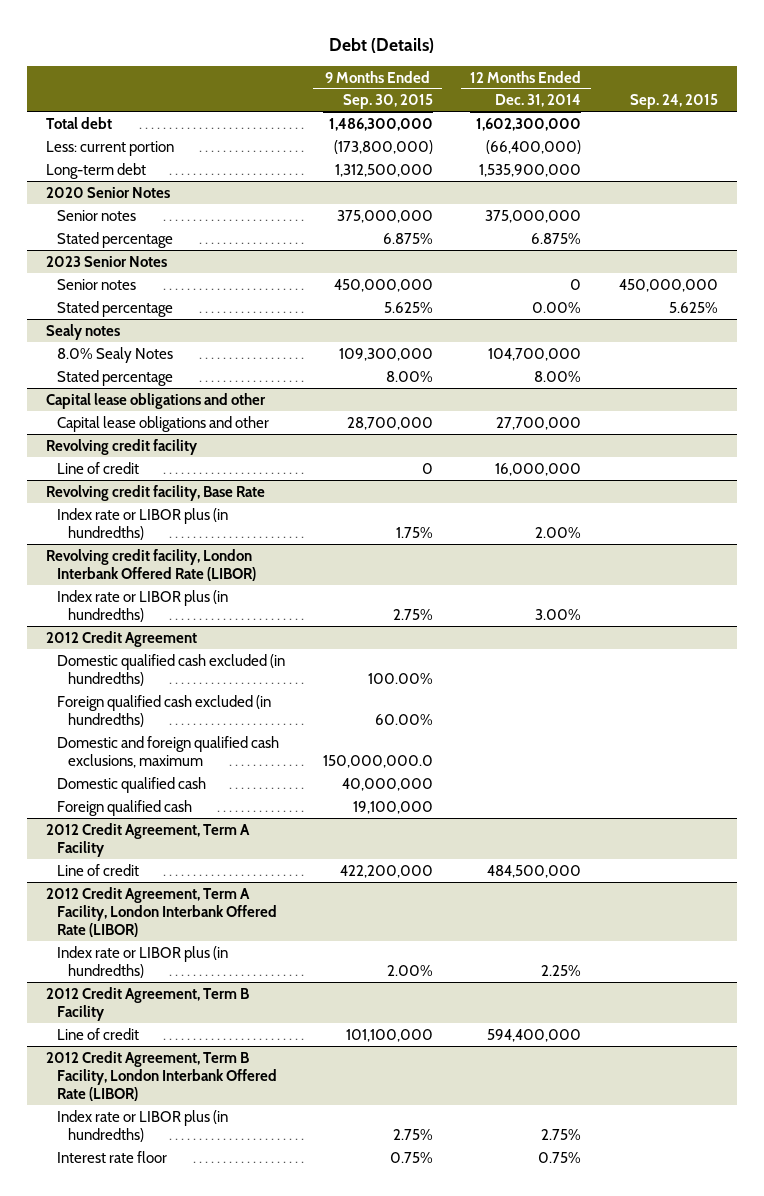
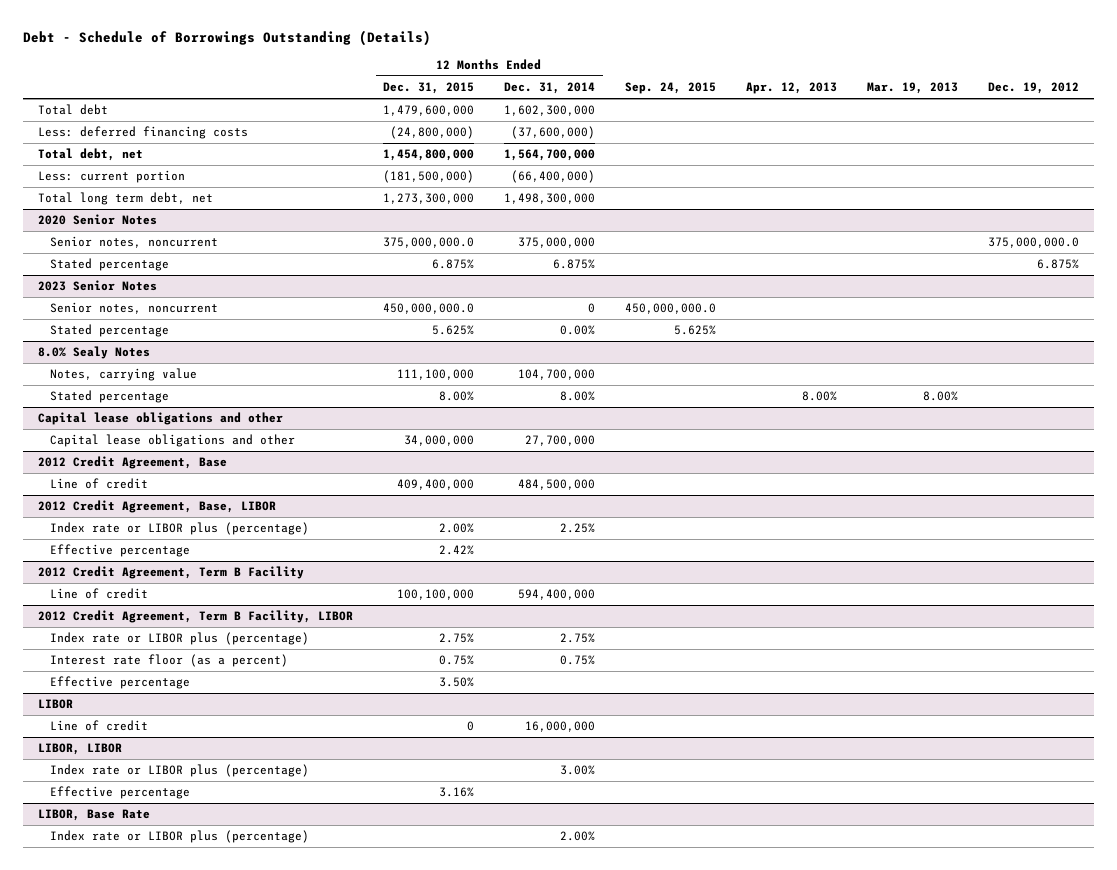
- Debt (Details)
+ Debt - Schedule of Borrowings Outstanding (Details)
- | 9 Months Ended Sep. 30, 2015 | 12 Months Ended Dec. 31, 2014 | Sep. 24, 2015
+ | 12 Months Ended Dec. 31, 2015 | 12 Months Ended Dec. 31, 2014 | Sep. 24, 2015 | Apr. 12, 2013 | Mar. 19, 2013 | Dec. 19, 2012
+ Less: deferred financing costs | (24,800,000) | (37,600,000) | | | |
+ Total debt, net | 1,454,800,000 | 1,564,700,000 | | | |
- Long-term debt | 1,312,500,000 | 1,535,900,000 |
+ Total long term debt, net | 1,273,300,000 | 1,498,300,000 | | | |
@ 2020 Senior Notes
- Senior notes | 375,000,000 | 375,000,000 |
+ Senior notes, noncurrent | 375,000,000.0 | 375,000,000 | | | | 375,000,000.0
@ 2023 Senior Notes
- Senior notes | 450,000,000 | 0 | 450,000,000
+ Senior notes, noncurrent | 450,000,000.0 | 0 | 450,000,000.0 | | |
- Sealy notes
- 8.0% Sealy Notes | 109,300,000 | 104,700,000 |
+ 8.0% Sealy Notes
+ Notes, carrying value | 111,100,000 | 104,700,000 | | | |
- Revolving credit facility
- Line of credit | 0 | 16,000,000 |
- Revolving credit facility, Base Rate
- Index rate or LIBOR plus (in hundredths) | 1.75% | 2.00% |
- Revolving credit facility, London Interbank Offered Rate (LIBOR)
- Index rate or LIBOR plus (in hundredths) | 2.75% | 3.00% |
- 2012 Credit Agreement
- Domestic qualified cash excluded (in hundredths) | 100.00% | |
- Foreign qualified cash excluded (in hundredths) | 60.00% | |
- Domestic and foreign qualified cash exclusions, maximum | 150,000,000.0 | |
- Domestic qualified cash | 40,000,000 | |
- Foreign qualified cash | 19,100,000 | |
- 2012 Credit Agreement, Term A Facility
+ 2012 Credit Agreement, Base
- 2012 Credit Agreement, Term A Facility, London Interbank Offered Rate (LIBOR)
- Index rate or LIBOR plus (in hundredths) | 2.00% | 2.25% |
+ 2012 Credit Agreement, Base, LIBOR
+ Index rate or LIBOR plus (percentage) | 2.00% | 2.25% | | | |
+ Effective percentage | 2.42% | | | | |
- 2012 Credit Agreement, Term B Facility, London Interbank Offered Rate (LIBOR)
- Index rate or LIBOR plus (in hundredths) | 2.75% | 2.75% |
- Interest rate floor | 0.75% | 0.75% |
+ 2012 Credit Agreement, Term B Facility, LIBOR
+ Index rate or LIBOR plus (percentage) | 2.75% | 2.75% | | | |
+ Interest rate floor (as a percent) | 0.75% | 0.75% | | | |
+ Effective percentage | 3.50% | | | | |
+ LIBOR
+ Line of credit | 0 | 16,000,000 | | | |
+ LIBOR, LIBOR
+ Index rate or LIBOR plus (percentage) | | 3.00% | | | |
+ Effective percentage | 3.16% | | | | |
+ LIBOR, Base Rate
+ Index rate or LIBOR plus (percentage) | | 2.00% | | | |

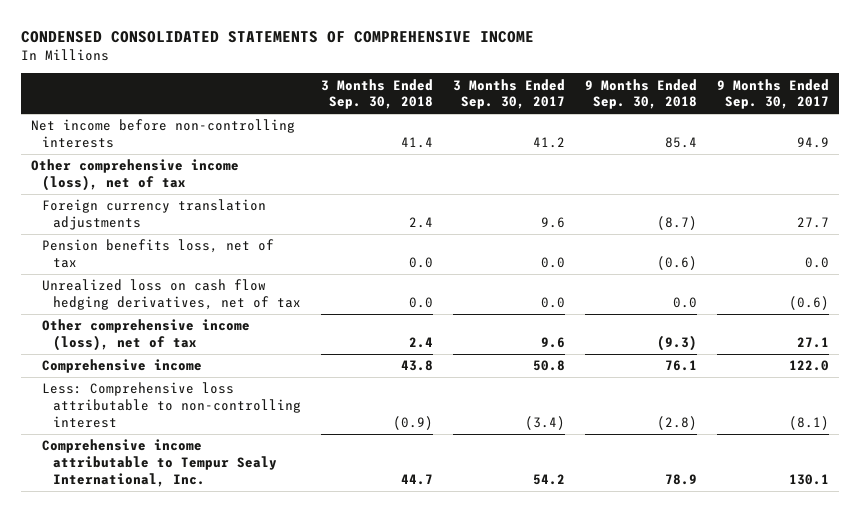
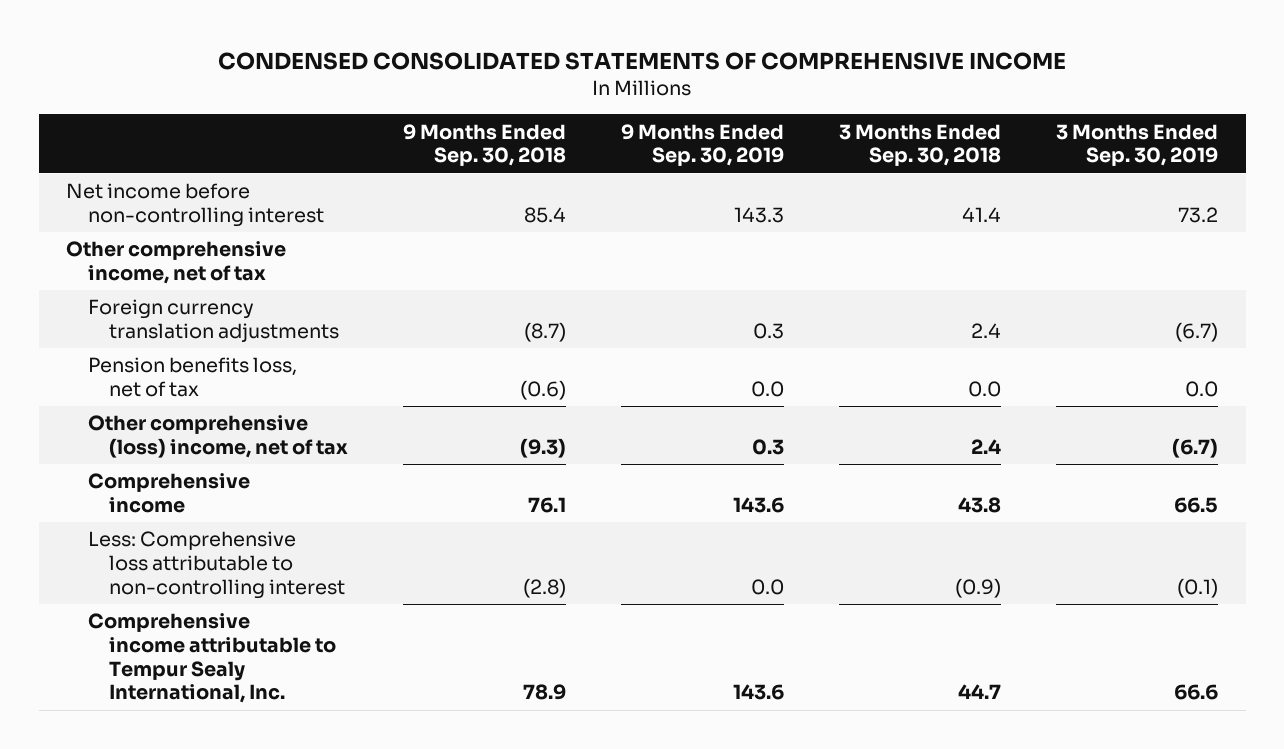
- | 3 Months Ended Sep. 30, 2018 | 3 Months Ended Sep. 30, 2017 | 9 Months Ended Sep. 30, 2018 | 9 Months Ended Sep. 30, 2017
+ | 9 Months Ended Sep. 30, 2018 | 9 Months Ended Sep. 30, 2019 | 3 Months Ended Sep. 30, 2018 | 3 Months Ended Sep. 30, 2019
- Net income before non-controlling interests | 41.4 | 41.2 | 85.4 | 94.9
- Other comprehensive income (loss), net of tax
+ Net income before non-controlling interest | 85.4 | 143.3 | 41.4 | 73.2
+ Other comprehensive income, net of tax
- Unrealized loss on cash flow hedging derivatives, net of tax | 0.0 | 0.0 | 0.0 | (0.6)
- Other comprehensive income (loss), net of tax | 2.4 | 9.6 | (9.3) | 27.1
+ Other comprehensive (loss) income, net of tax | (9.3) | 0.3 | 2.4 | (6.7)

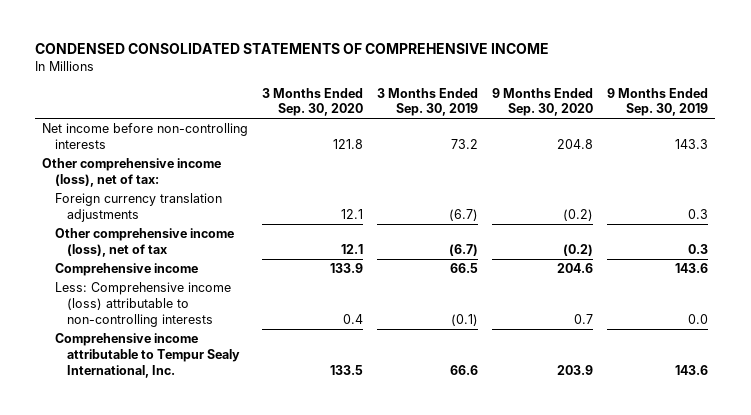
- | 9 Months Ended Sep. 30, 2018 | 9 Months Ended Sep. 30, 2019 | 3 Months Ended Sep. 30, 2018 | 3 Months Ended Sep. 30, 2019
+ | 3 Months Ended Sep. 30, 2020 | 3 Months Ended Sep. 30, 2019 | 9 Months Ended Sep. 30, 2020 | 9 Months Ended Sep. 30, 2019
- Net income before non-controlling interest | 85.4 | 143.3 | 41.4 | 73.2
- Other comprehensive income, net of tax
+ Net income before non-controlling interests | 121.8 | 73.2 | 204.8 | 143.3
+ Other comprehensive income (loss), net of tax:
- Pension benefits loss, net of tax | (0.6) | 0.0 | 0.0 | 0.0
- Other comprehensive (loss) income, net of tax | (9.3) | 0.3 | 2.4 | (6.7)
+ Other comprehensive income (loss), net of tax | 12.1 | (6.7) | (0.2) | 0.3
- Less: Comprehensive loss attributable to non-controlling interest | (2.8) | 0.0 | (0.9) | (0.1)
+ Less: Comprehensive income (loss) attributable to non-controlling interests | 0.4 | (0.1) | 0.7 | 0.0

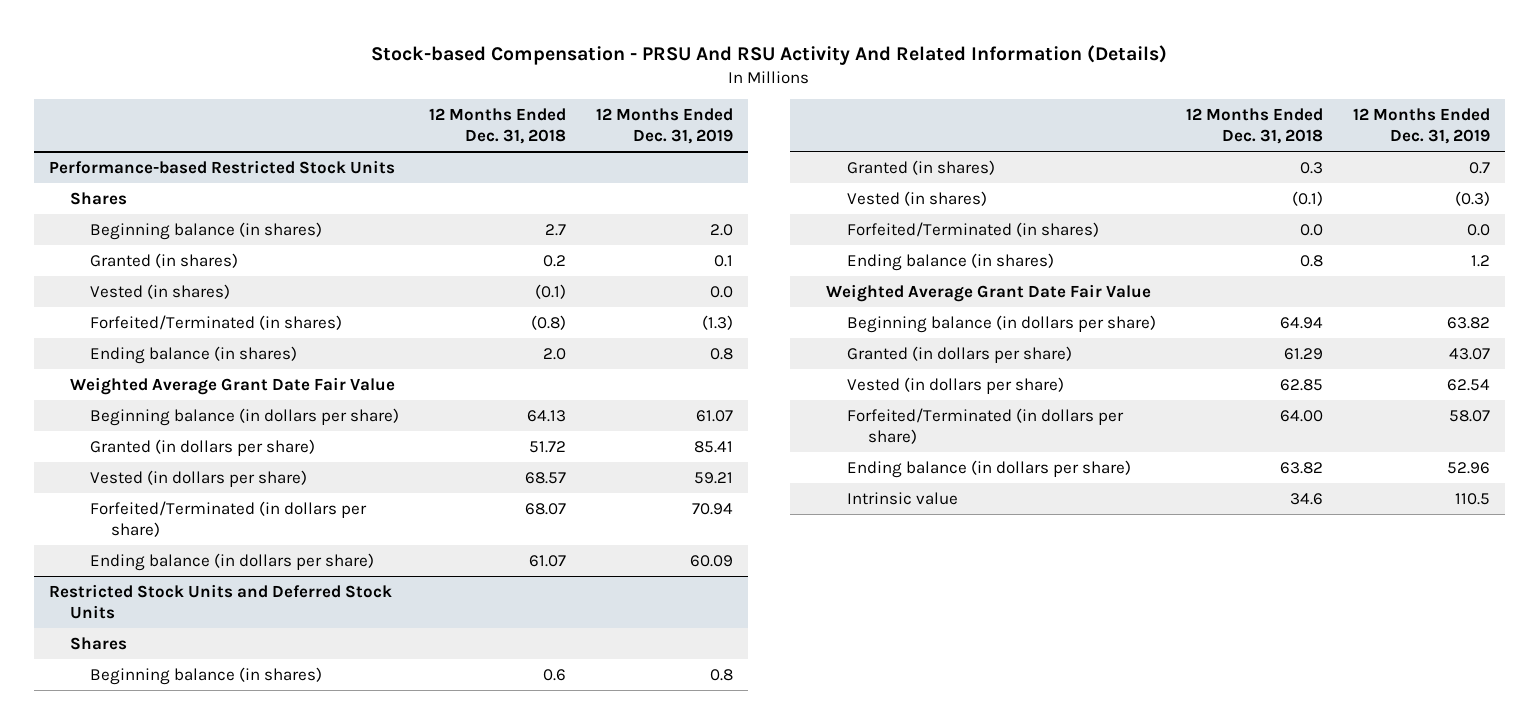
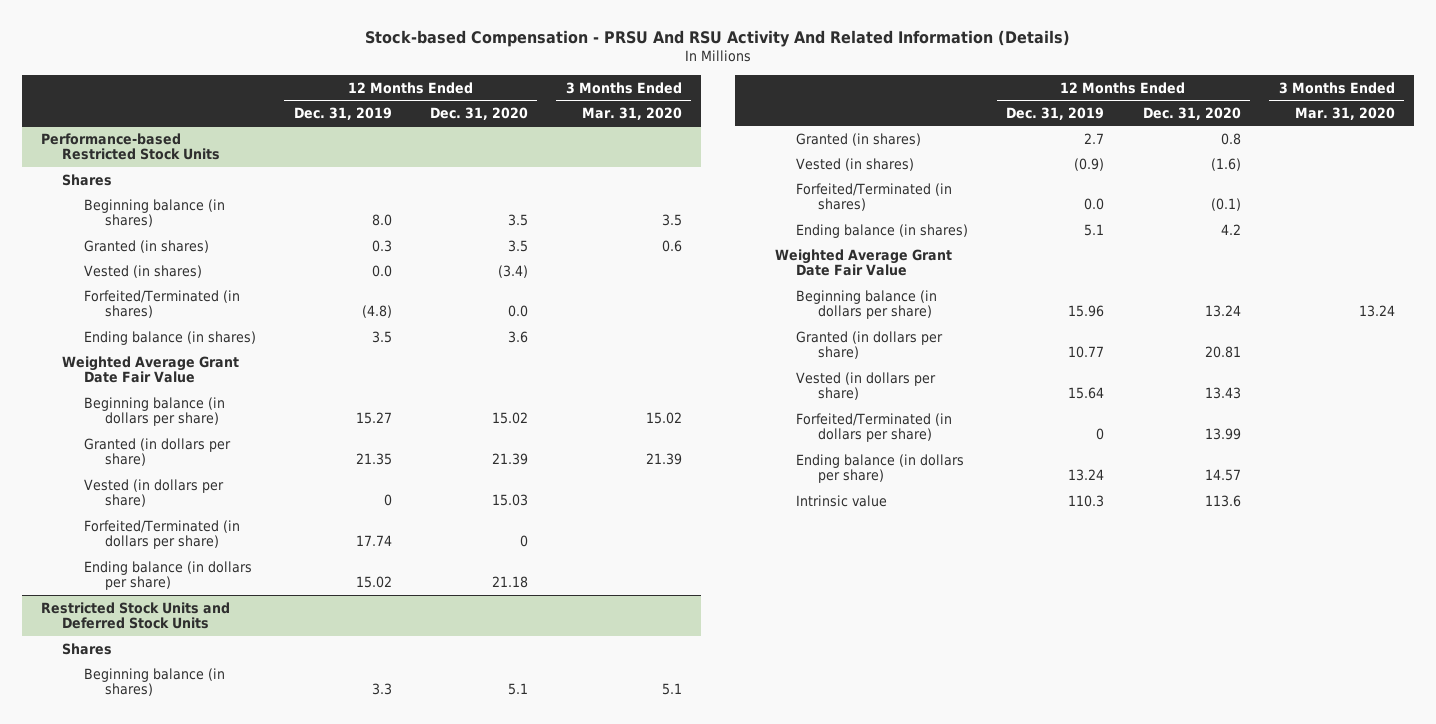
- | 12 Months Ended Dec. 31, 2018 | 12 Months Ended Dec. 31, 2019
+ | 12 Months Ended Dec. 31, 2019 | 12 Months Ended Dec. 31, 2020 | 3 Months Ended Mar. 31, 2020
@ Performance-based Restricted Stock Units
- Beginning balance (in shares) | 2.7 | 2.0
- Granted (in shares) | 0.2 | 0.1
+ Beginning balance (in shares) | 8.0 | 3.5 | 3.5
+ Granted (in shares) | 0.3 | 3.5 | 0.6
- Forfeited/Terminated (in shares) | (0.8) | (1.3)
- Ending balance (in shares) | 2.0 | 0.8
+ Forfeited/Terminated (in shares) | (4.8) | 0.0 |
+ Ending balance (in shares) | 3.5 | 3.6 |
- Beginning balance (in dollars per share) | 64.13 | 61.07
- Granted (in dollars per share) | 51.72 | 85.41
- Vested (in dollars per share) | 68.57 | 59.21
- Forfeited/Terminated (in dollars per share) | 68.07 | 70.94
- Ending balance (in dollars per share) | 61.07 | 60.09
+ Beginning balance (in dollars per share) | 15.27 | 15.02 | 15.02
+ Granted (in dollars per share) | 21.35 | 21.39 | 21.39
+ Vested (in dollars per share) | 0 | 15.03 |
+ Forfeited/Terminated (in dollars per share) | 17.74 | 0 |
+ Ending balance (in dollars per share) | 15.02 | 21.18 |
@ Restricted Stock Units and Deferred Stock Units
- Beginning balance (in shares) | 0.6 | 0.8
- Granted (in shares) | 0.3 | 0.7
- Vested (in shares) | (0.1) | (0.3)
+ Beginning balance (in shares) | 3.3 | 5.1 | 5.1
+ Granted (in shares) | 2.7 | 0.8 |
+ Vested (in shares) | (0.9) | (1.6) |
- Ending balance (in shares) | 0.8 | 1.2
+ Ending balance (in shares) | 5.1 | 4.2 |
- Beginning balance (in dollars per share) | 64.94 | 63.82
- Granted (in dollars per share) | 61.29 | 43.07
- Vested (in dollars per share) | 62.85 | 62.54
- Forfeited/Terminated (in dollars per share) | 64.00 | 58.07
- Ending balance (in dollars per share) | 63.82 | 52.96
- Intrinsic value | 34.6 | 110.5
+ Beginning balance (in dollars per share) | 15.96 | 13.24 | 13.24
+ Granted (in dollars per share) | 10.77 | 20.81 |
+ Vested (in dollars per share) | 15.64 | 13.43 |
+ Forfeited/Terminated (in dollars per share) | 0 | 13.99 |
+ Ending balance (in dollars per share) | 13.24 | 14.57 |
+ Intrinsic value | 110.3 | 113.6 |

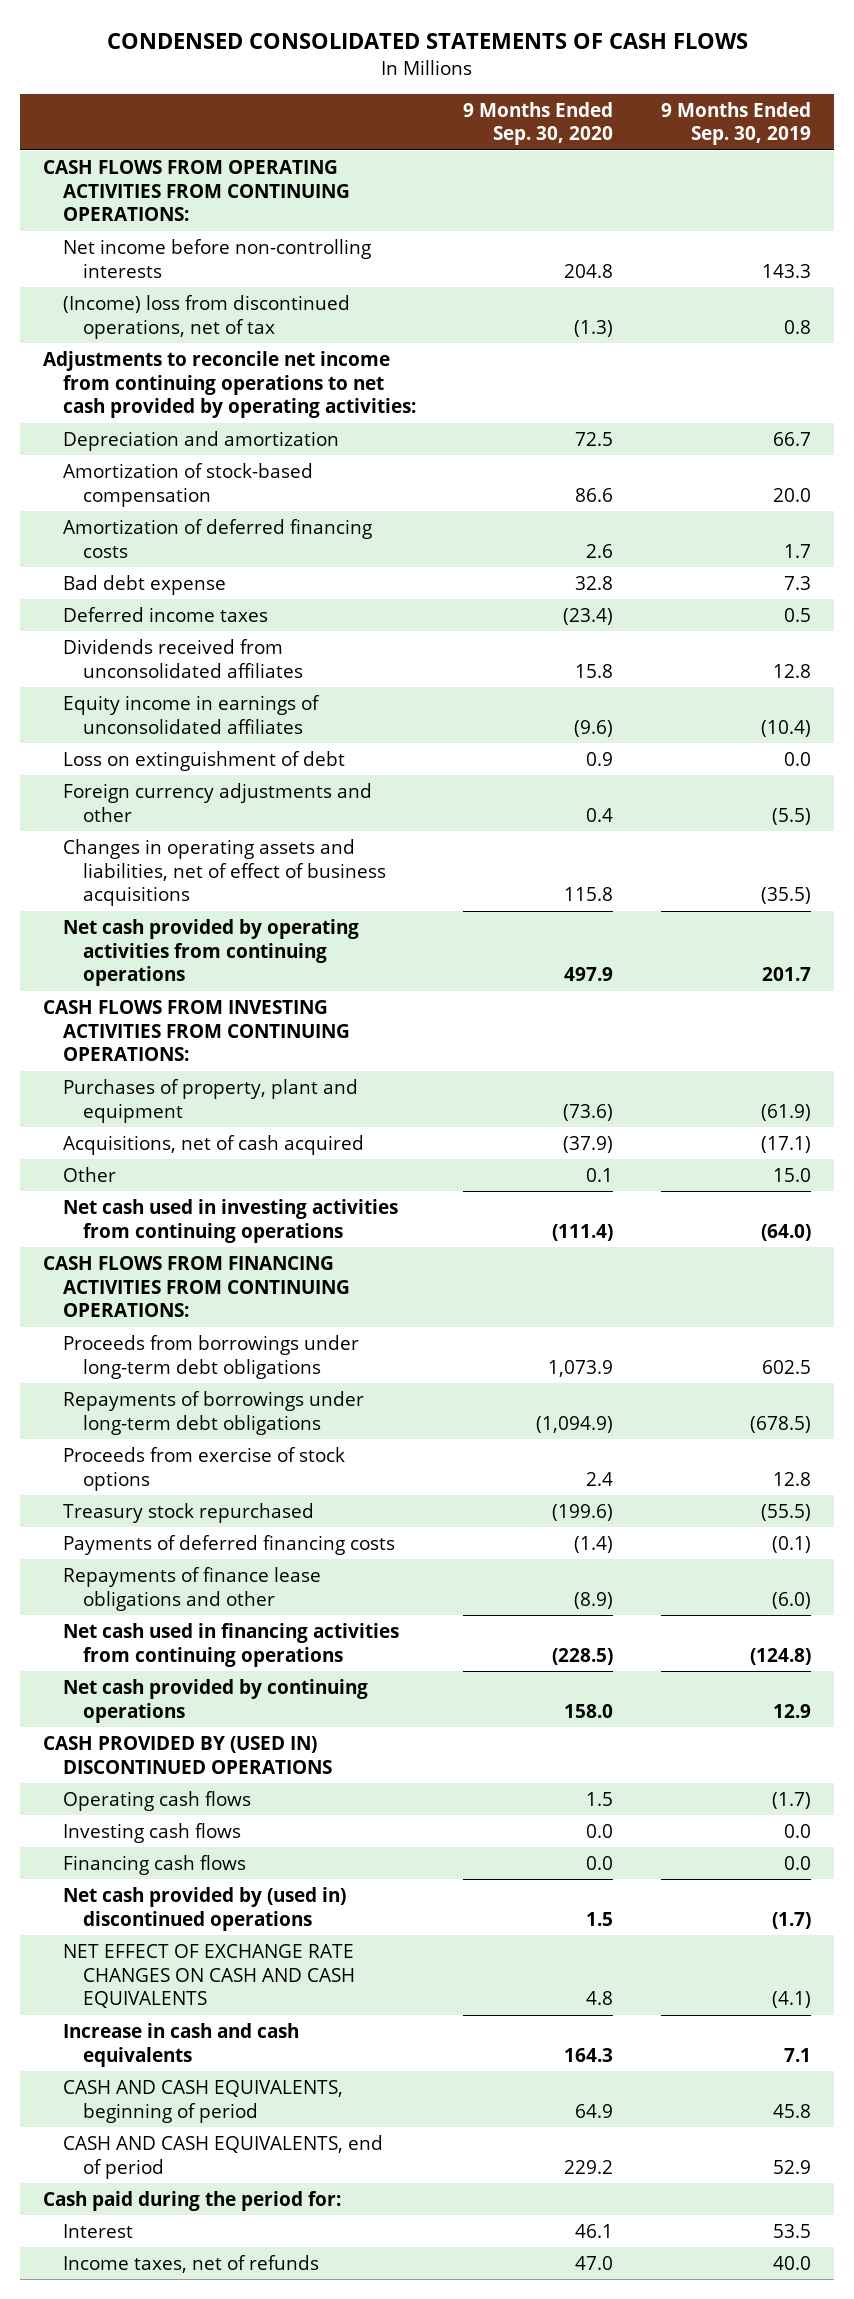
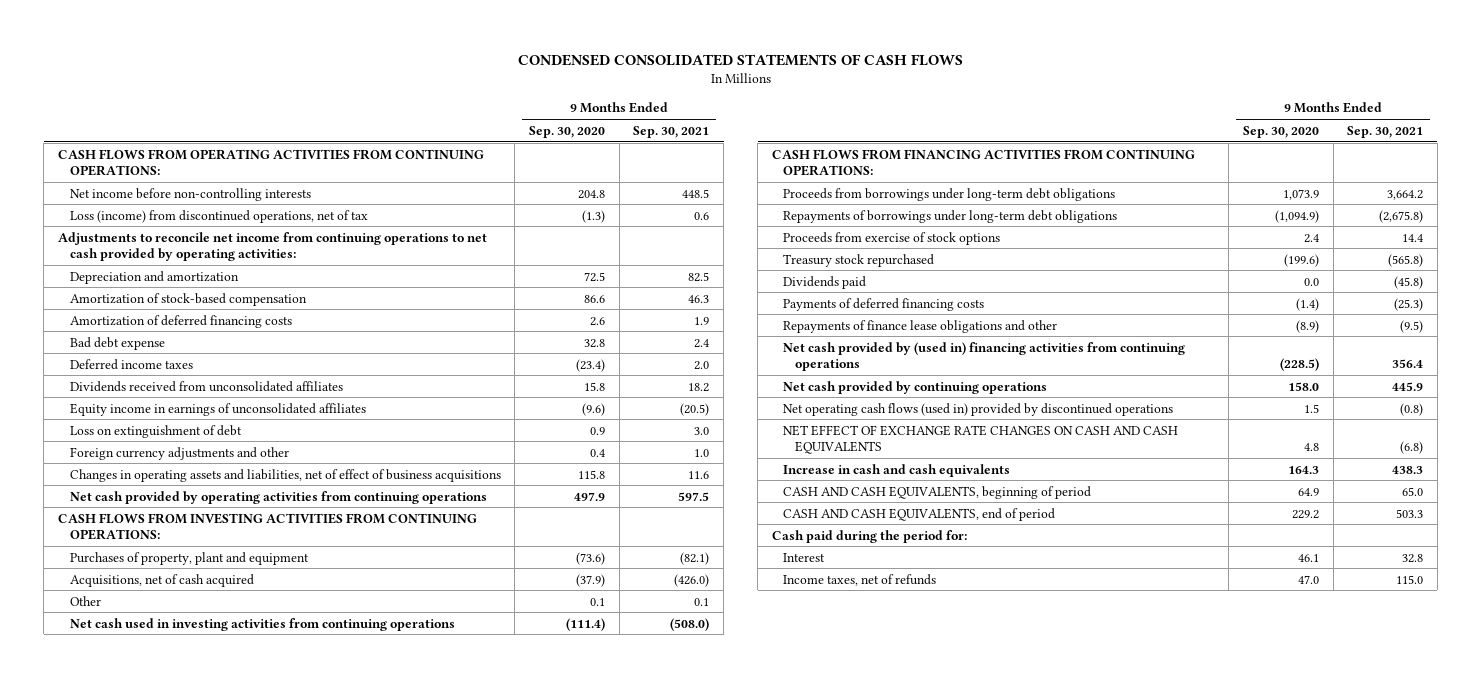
- | 9 Months Ended Sep. 30, 2020 | 9 Months Ended Sep. 30, 2019
+ | 9 Months Ended Sep. 30, 2020 | 9 Months Ended Sep. 30, 2021
- (Income) loss from discontinued operations, net of tax | (1.3) | 0.8
+ Loss (income) from discontinued operations, net of tax | (1.3) | 0.6
+ Dividends paid | 0.0 | (45.8)
- Net cash used in financing activities from continuing operations | (228.5) | (124.8)
+ Net cash provided by (used in) financing activities from continuing operations | (228.5) | 356.4
- CASH PROVIDED BY (USED IN) DISCONTINUED OPERATIONS
- Operating cash flows | 1.5 | (1.7)
- Investing cash flows | 0.0 | 0.0
- Financing cash flows | 0.0 | 0.0
- Net cash provided by (used in) discontinued operations | 1.5 | (1.7)
+ Net operating cash flows (used in) provided by discontinued operations | 1.5 | (0.8)

